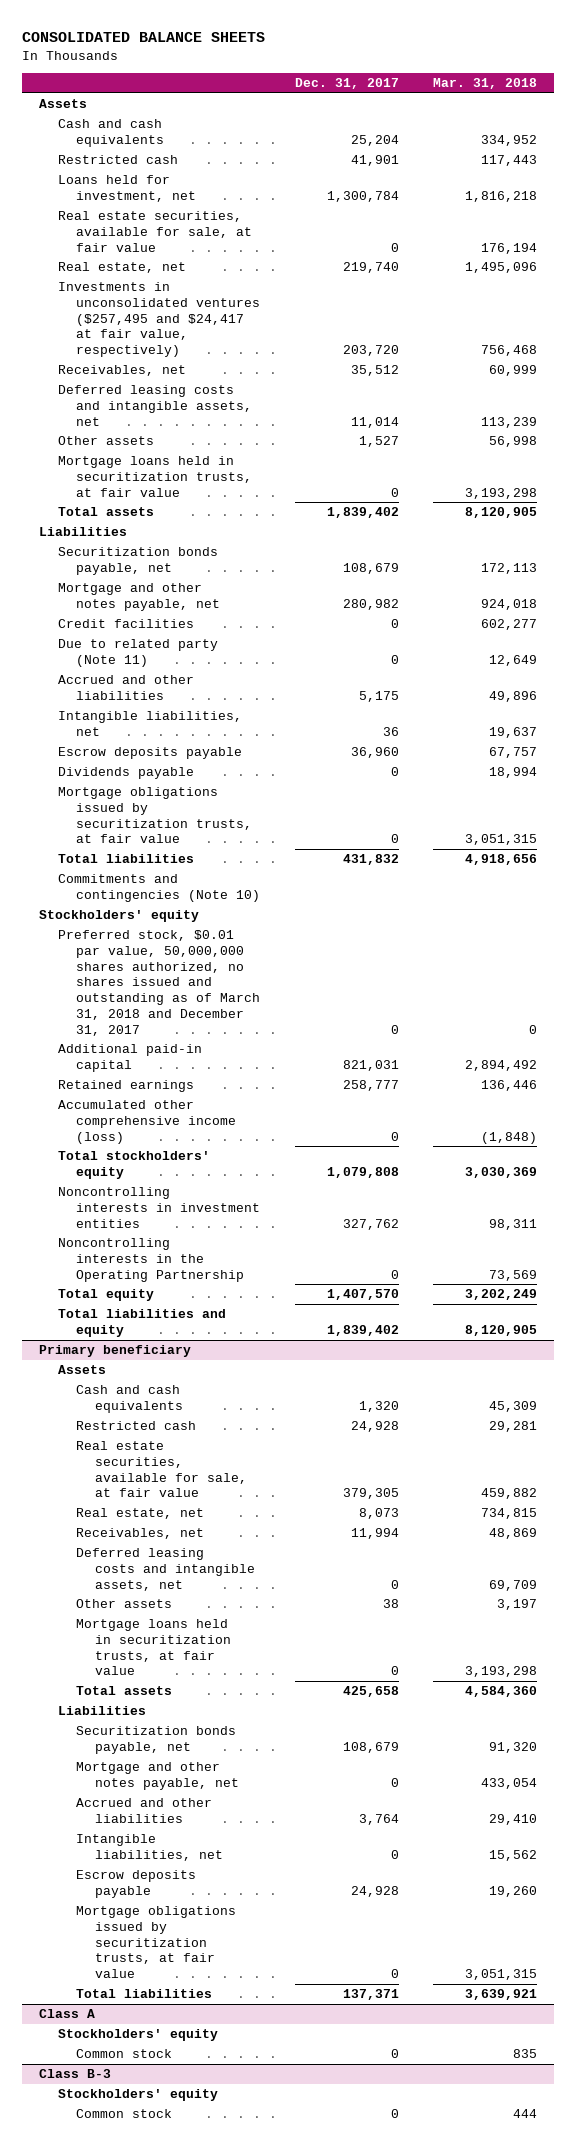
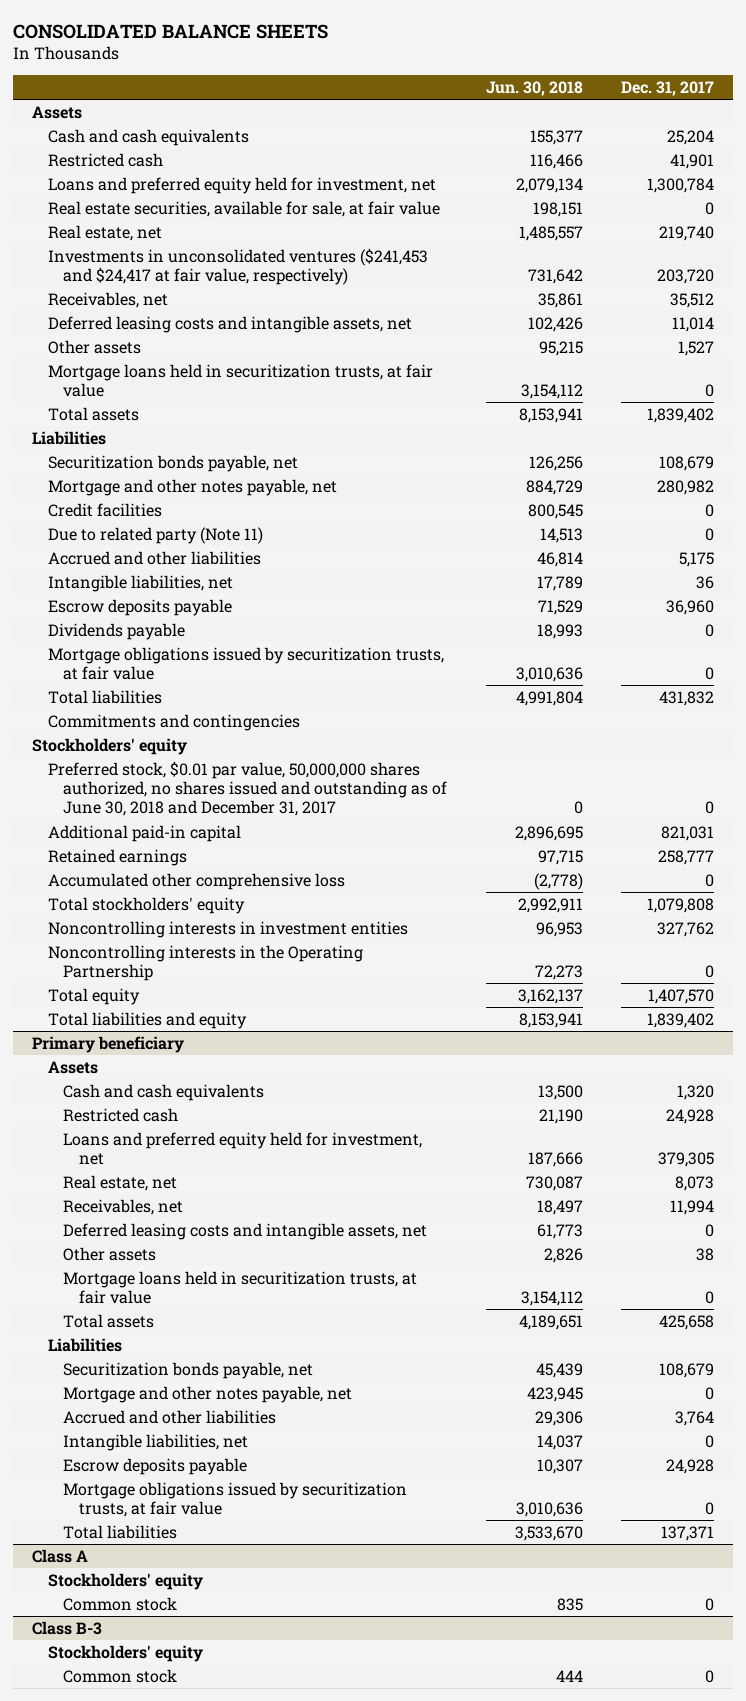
- | Dec. 31, 2017 | Mar. 31, 2018
+ | Jun. 30, 2018 | Dec. 31, 2017
- Loans held for investment, net | 1,300,784 | 1,816,218
+ Loans and preferred equity held for investment, net | 2,079,134 | 1,300,784
- Investments in unconsolidated ventures ($257,495 and $24,417 at fair value, respectively) | 203,720 | 756,468
+ Investments in unconsolidated ventures ($241,453 and $24,417 at fair value, respectively) | 731,642 | 203,720
- Commitments and contingencies (Note 10)
+ Commitments and contingencies
- Preferred stock, $0.01 par value, 50,000,000 shares authorized, no shares issued and outstanding as of March 31, 2018 and December 31, 2017 | 0 | 0
+ Preferred stock, $0.01 par value, 50,000,000 shares authorized, no shares issued and outstanding as of June 30, 2018 and December 31, 2017 | 0 | 0
- Accumulated other comprehensive income (loss) | 0 | (1,848)
+ Accumulated other comprehensive loss | (2,778) | 0
@ Primary beneficiary
- Real estate securities, available for sale, at fair value | 379,305 | 459,882
+ Loans and preferred equity held for investment, net | 187,666 | 379,305

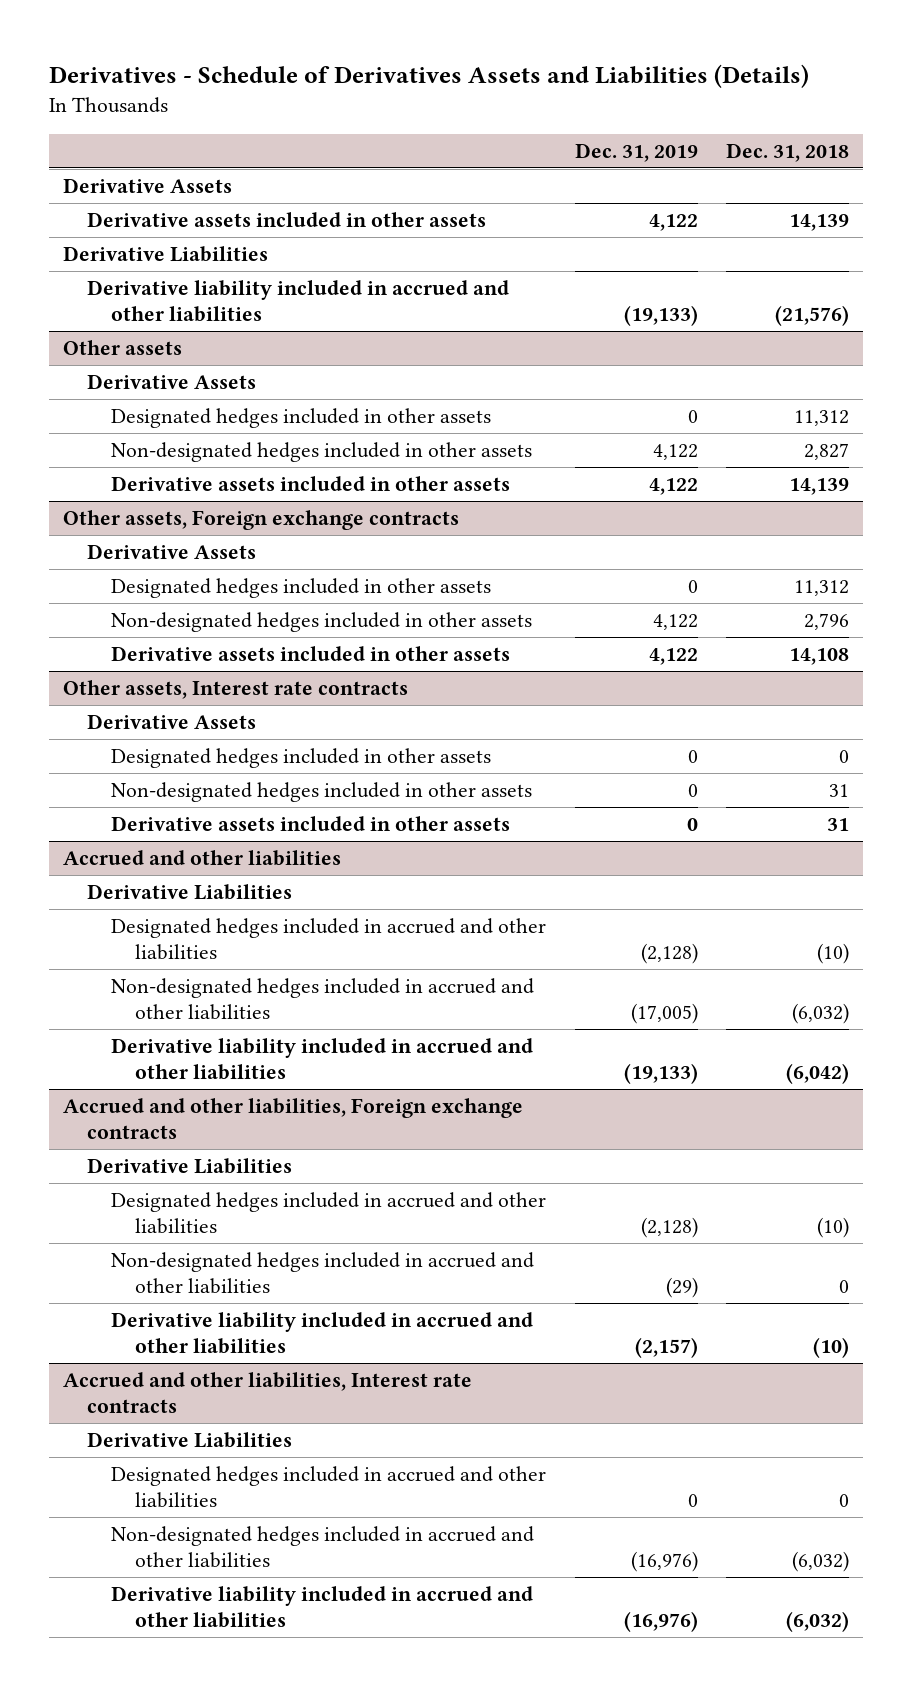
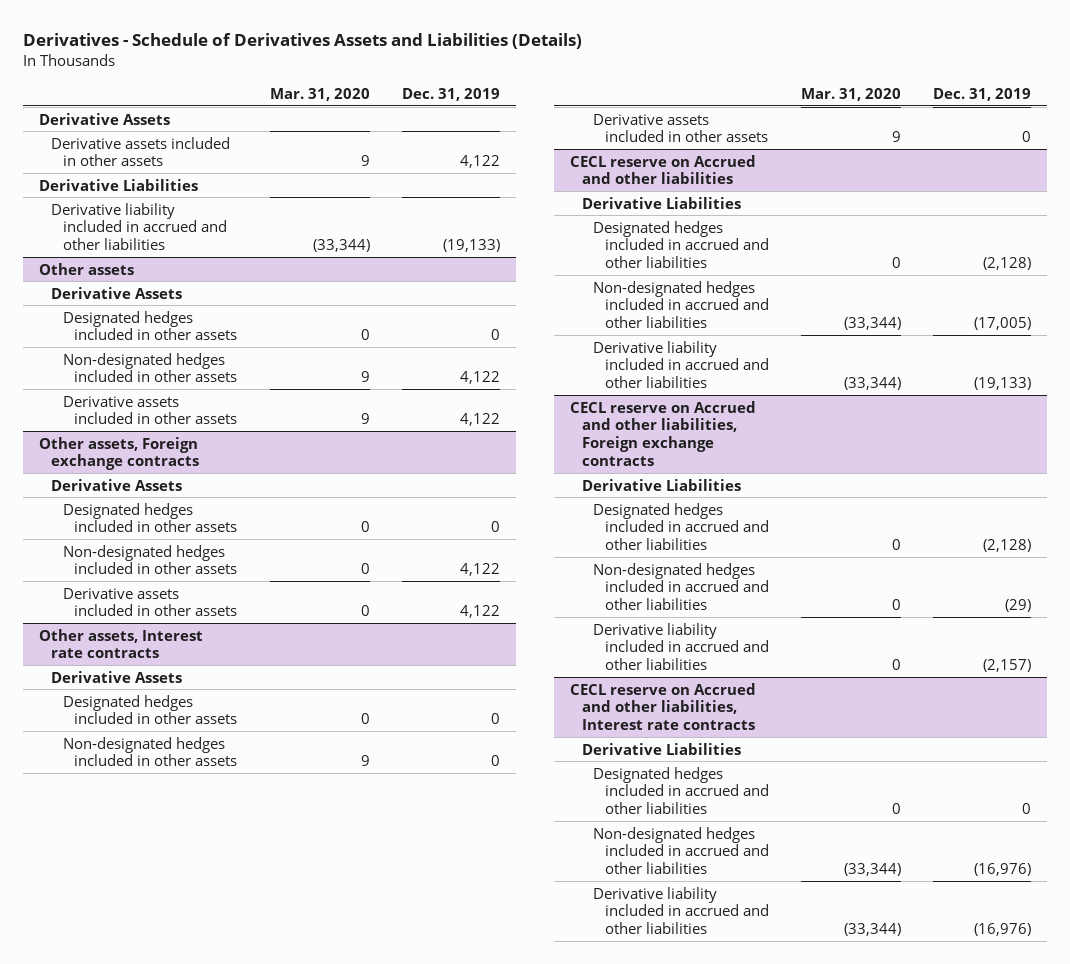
- | Dec. 31, 2019 | Dec. 31, 2018
+ | Mar. 31, 2020 | Dec. 31, 2019
- Accrued and other liabilities
+ CECL reserve on Accrued and other liabilities
- Accrued and other liabilities, Foreign exchange contracts
+ CECL reserve on Accrued and other liabilities, Foreign exchange contracts
- Accrued and other liabilities, Interest rate contracts
+ CECL reserve on Accrued and other liabilities, Interest rate contracts

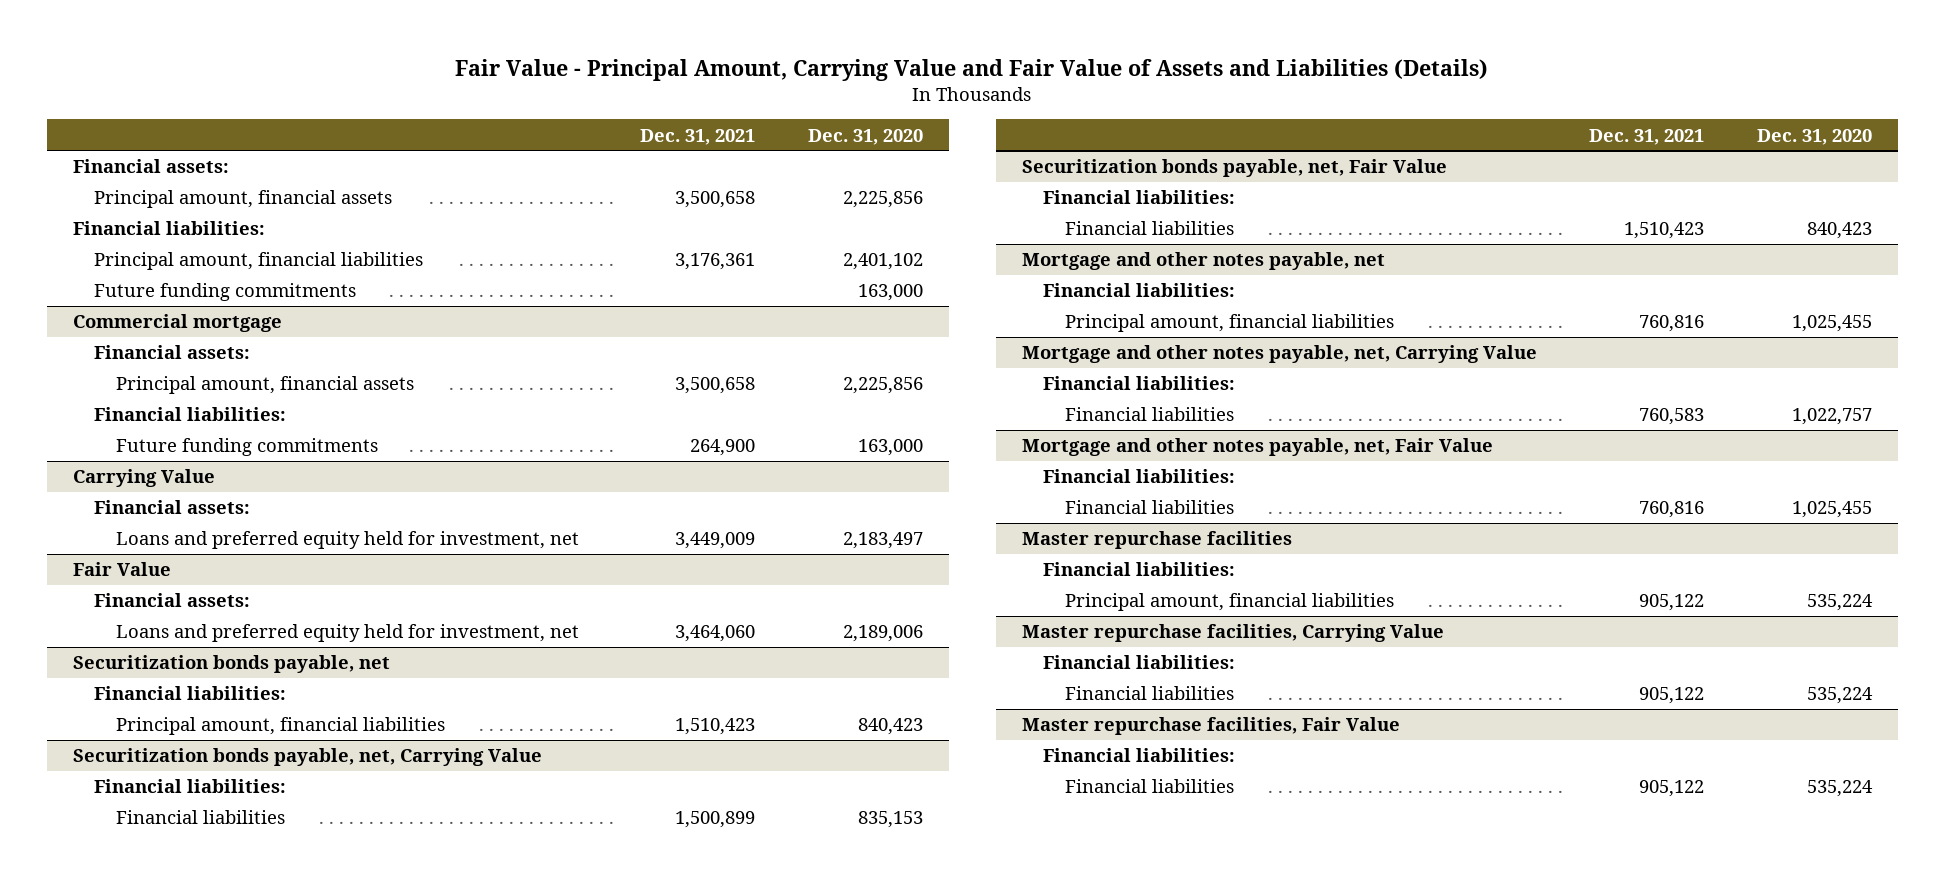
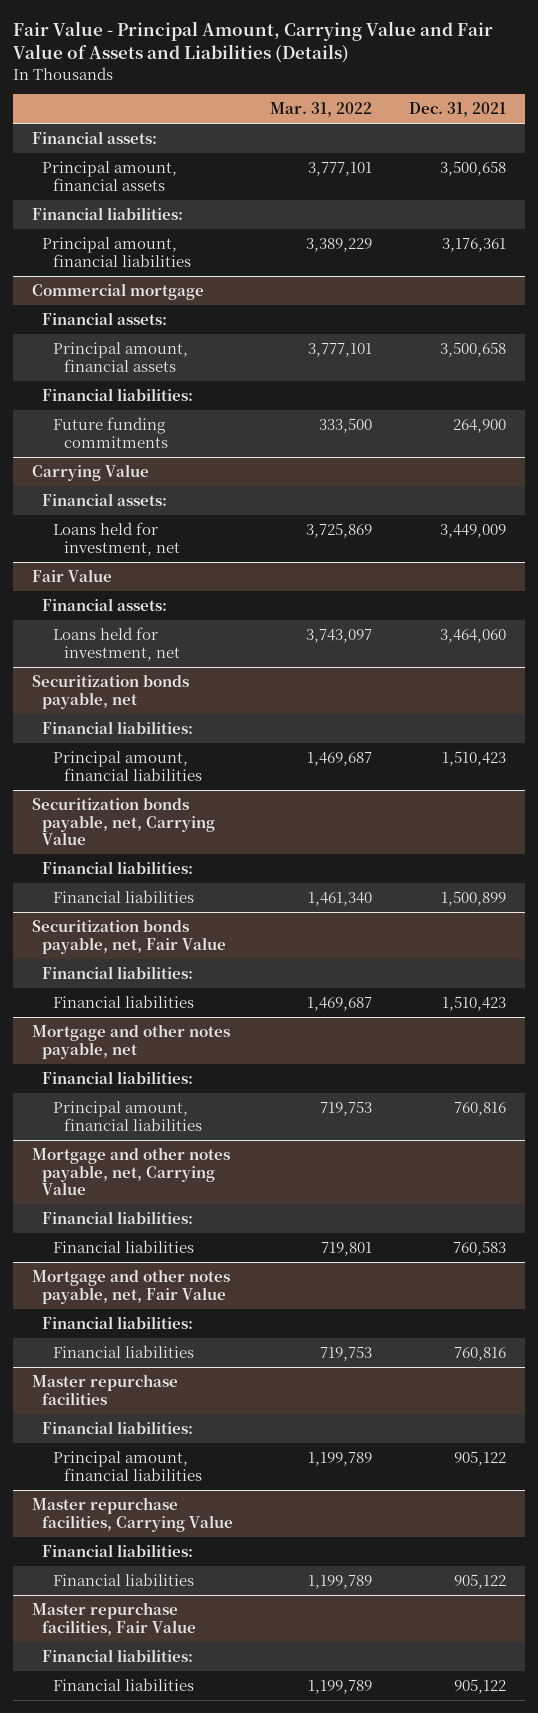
- | Dec. 31, 2021 | Dec. 31, 2020
+ | Mar. 31, 2022 | Dec. 31, 2021
- Future funding commitments | | 163,000
@ Carrying Value
- Loans and preferred equity held for investment, net | 3,449,009 | 2,183,497
+ Loans held for investment, net | 3,725,869 | 3,449,009
@ Fair Value
- Loans and preferred equity held for investment, net | 3,464,060 | 2,189,006
+ Loans held for investment, net | 3,743,097 | 3,464,060

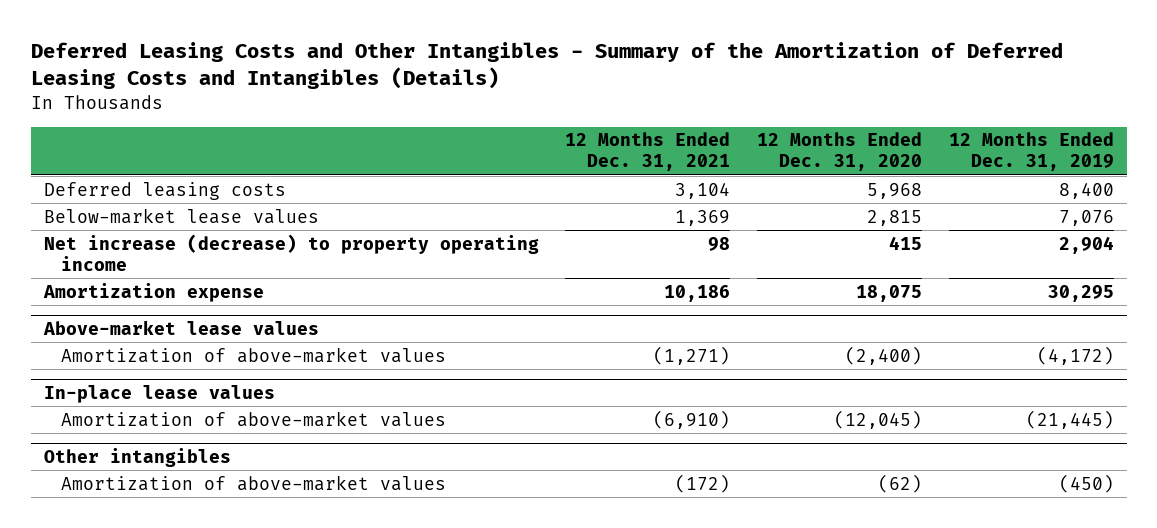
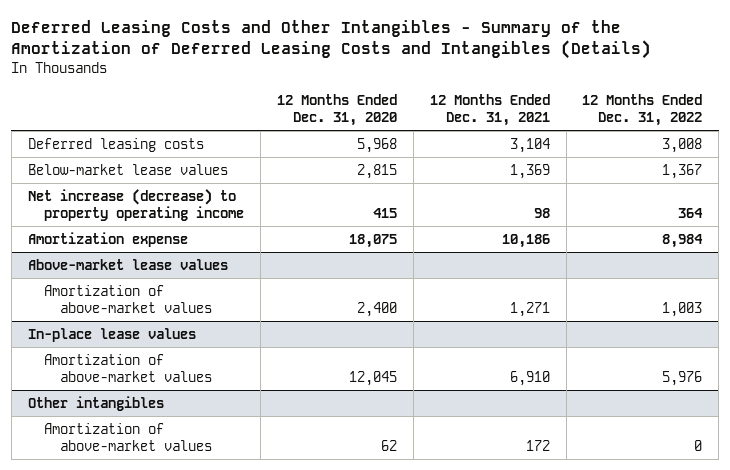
- | 12 Months Ended Dec. 31, 2021 | 12 Months Ended Dec. 31, 2020 | 12 Months Ended Dec. 31, 2019
+ | 12 Months Ended Dec. 31, 2020 | 12 Months Ended Dec. 31, 2021 | 12 Months Ended Dec. 31, 2022
@ Above-market lease values
- Amortization of above-market values | (1,271) | (2,400) | (4,172)
+ Amortization of above-market values | 2,400 | 1,271 | 1,003
@ In-place lease values
- Amortization of above-market values | (6,910) | (12,045) | (21,445)
+ Amortization of above-market values | 12,045 | 6,910 | 5,976
@ Other intangibles
- Amortization of above-market values | (172) | (62) | (450)
+ Amortization of above-market values | 62 | 172 | 0

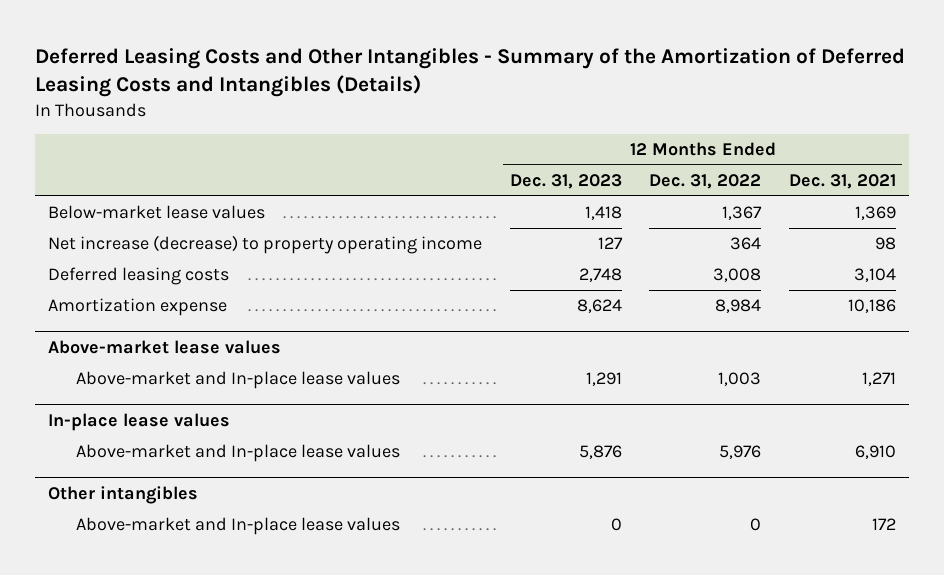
- | 12 Months Ended Dec. 31, 2020 | 12 Months Ended Dec. 31, 2021 | 12 Months Ended Dec. 31, 2022
+ | 12 Months Ended Dec. 31, 2023 | 12 Months Ended Dec. 31, 2022 | 12 Months Ended Dec. 31, 2021
moved down: Deferred leasing costs | 2,748 | 3,008 | 3,104
@ Above-market lease values
- Amortization of above-market values | 2,400 | 1,271 | 1,003
+ Above-market and In-place lease values | 1,291 | 1,003 | 1,271
@ In-place lease values
- Amortization of above-market values | 12,045 | 6,910 | 5,976
+ Above-market and In-place lease values | 5,876 | 5,976 | 6,910
@ Other intangibles
- Amortization of above-market values | 62 | 172 | 0
+ Above-market and In-place lease values | 0 | 0 | 172

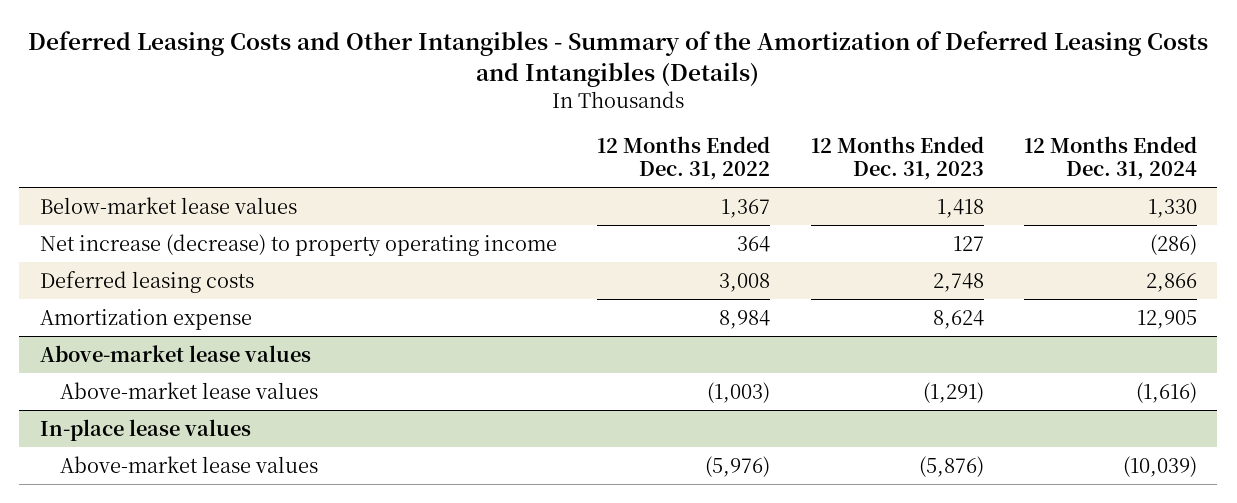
- | 12 Months Ended Dec. 31, 2023 | 12 Months Ended Dec. 31, 2022 | 12 Months Ended Dec. 31, 2021
+ | 12 Months Ended Dec. 31, 2022 | 12 Months Ended Dec. 31, 2023 | 12 Months Ended Dec. 31, 2024
@ Above-market lease values
- Above-market and In-place lease values | 1,291 | 1,003 | 1,271
+ Above-market lease values | (1,003) | (1,291) | (1,616)
@ In-place lease values
- Above-market and In-place lease values | 5,876 | 5,976 | 6,910
- Other intangibles
- Above-market and In-place lease values | 0 | 0 | 172
@ In-place lease values
+ Above-market lease values | (5,976) | (5,876) | (10,039)

